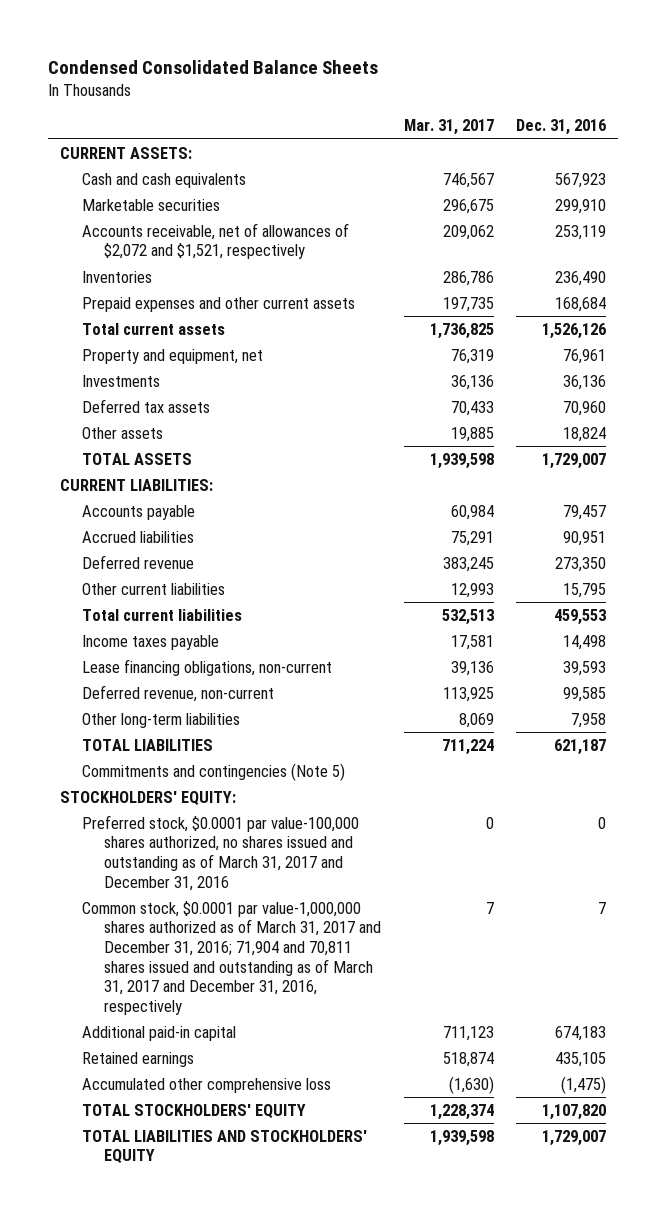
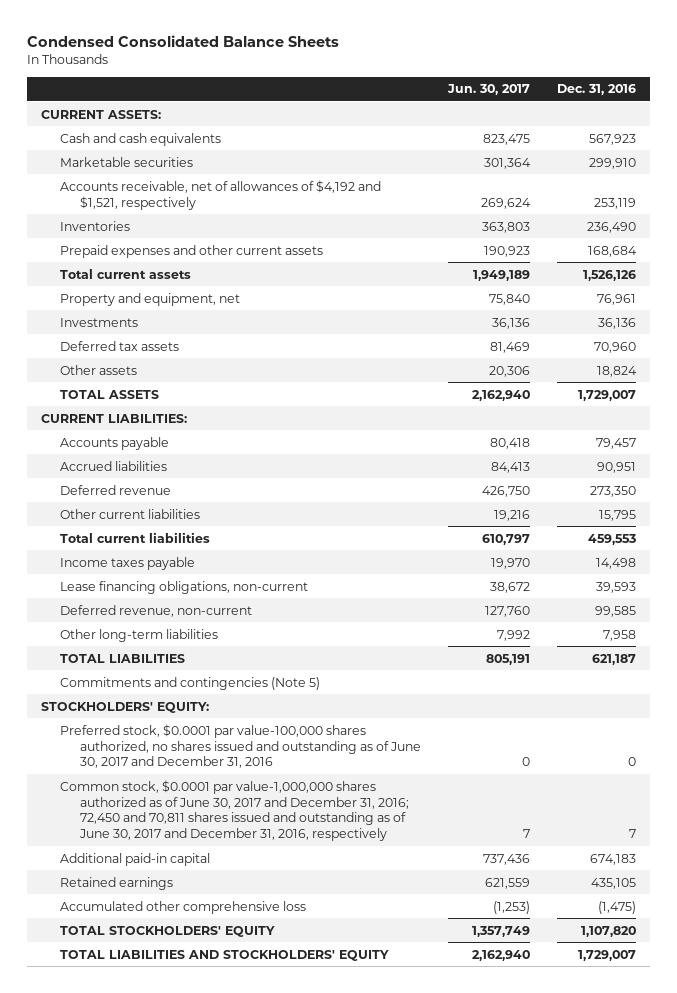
- | Mar. 31, 2017 | Dec. 31, 2016
+ | Jun. 30, 2017 | Dec. 31, 2016
- Accounts receivable, net of allowances of $2,072 and $1,521, respectively | 209,062 | 253,119
+ Accounts receivable, net of allowances of $4,192 and $1,521, respectively | 269,624 | 253,119
- Preferred stock, $0.0001 par value-100,000 shares authorized, no shares issued and outstanding as of March 31, 2017 and December 31, 2016 | 0 | 0
- Common stock, $0.0001 par value-1,000,000 shares authorized as of March 31, 2017 and December 31, 2016; 71,904 and 70,811 shares issued and outstanding as of March 31, 2017 and December 31, 2016, respectively | 7 | 7
+ Preferred stock, $0.0001 par value-100,000 shares authorized, no shares issued and outstanding as of June 30, 2017 and December 31, 2016 | 0 | 0
+ Common stock, $0.0001 par value-1,000,000 shares authorized as of June 30, 2017 and December 31, 2016; 72,450 and 70,811 shares issued and outstanding as of June 30, 2017 and December 31, 2016, respectively | 7 | 7

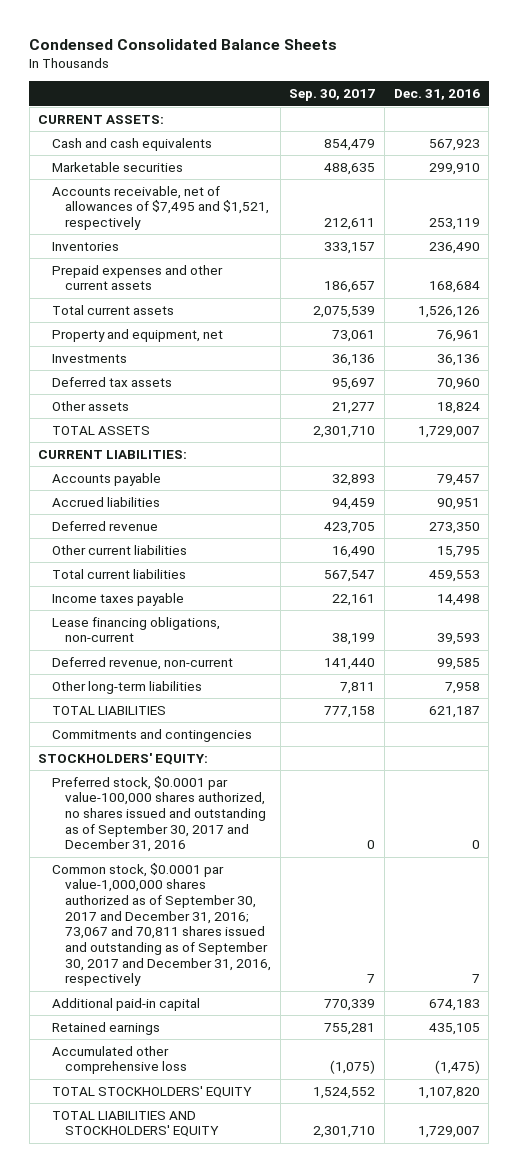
- | Jun. 30, 2017 | Dec. 31, 2016
+ | Sep. 30, 2017 | Dec. 31, 2016
- Accounts receivable, net of allowances of $4,192 and $1,521, respectively | 269,624 | 253,119
+ Accounts receivable, net of allowances of $7,495 and $1,521, respectively | 212,611 | 253,119
- Commitments and contingencies (Note 5)
+ Commitments and contingencies
- Preferred stock, $0.0001 par value-100,000 shares authorized, no shares issued and outstanding as of June 30, 2017 and December 31, 2016 | 0 | 0
- Common stock, $0.0001 par value-1,000,000 shares authorized as of June 30, 2017 and December 31, 2016; 72,450 and 70,811 shares issued and outstanding as of June 30, 2017 and December 31, 2016, respectively | 7 | 7
+ Preferred stock, $0.0001 par value-100,000 shares authorized, no shares issued and outstanding as of September 30, 2017 and December 31, 2016 | 0 | 0
+ Common stock, $0.0001 par value-1,000,000 shares authorized as of September 30, 2017 and December 31, 2016; 73,067 and 70,811 shares issued and outstanding as of September 30, 2017 and December 31, 2016, respectively | 7 | 7

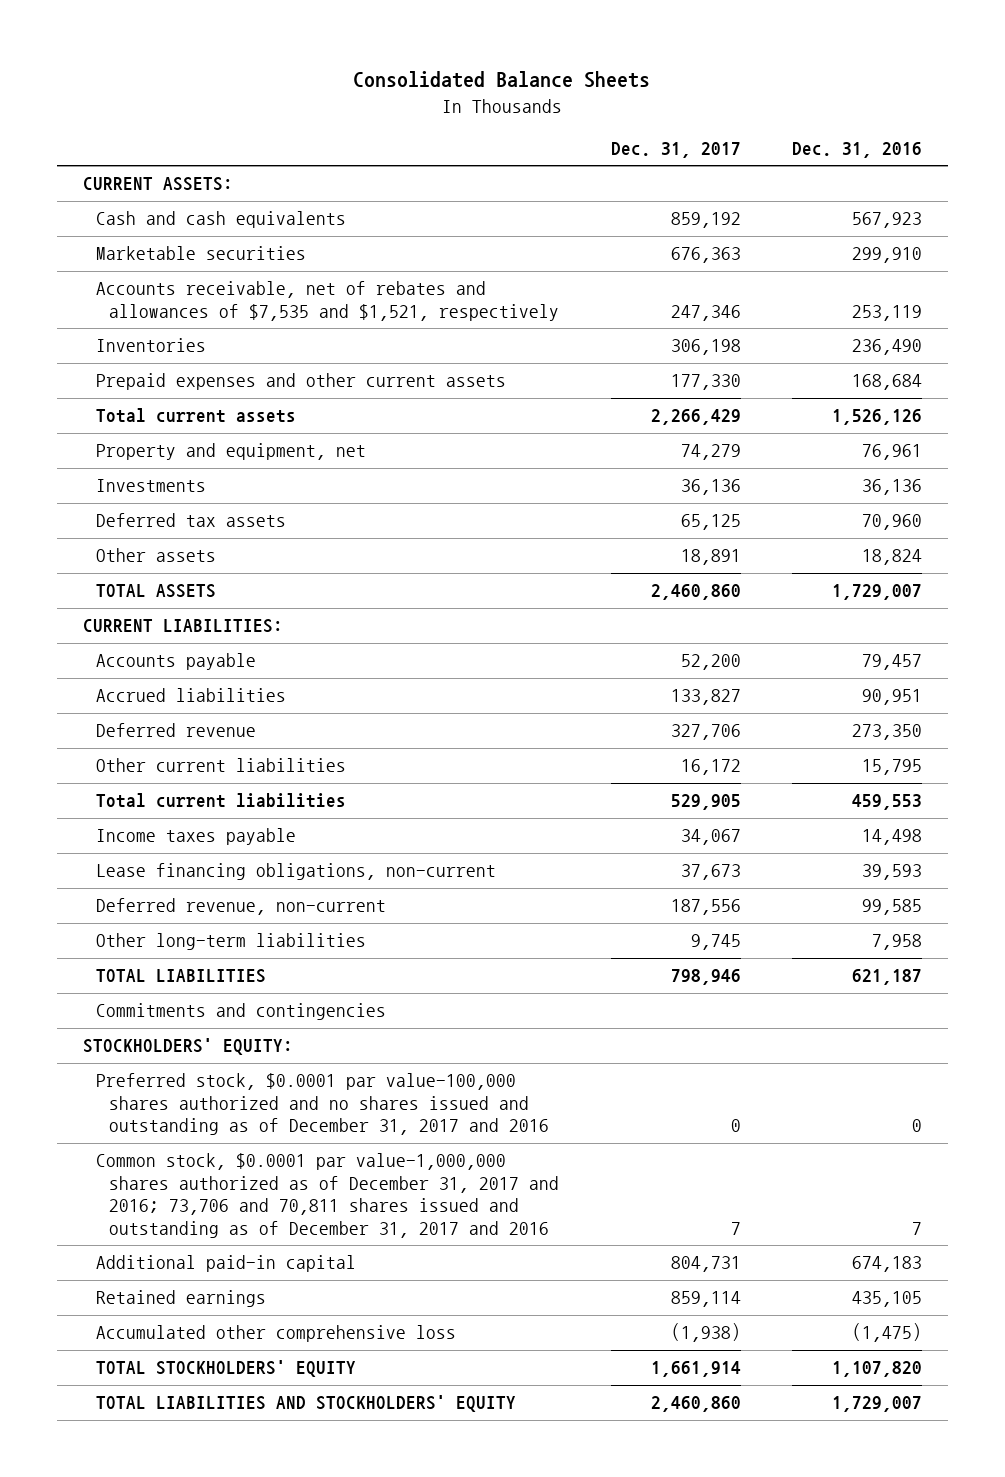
- Condensed Consolidated Balance Sheets
+ Consolidated Balance Sheets
- | Sep. 30, 2017 | Dec. 31, 2016
+ | Dec. 31, 2017 | Dec. 31, 2016
- Accounts receivable, net of allowances of $7,495 and $1,521, respectively | 212,611 | 253,119
+ Accounts receivable, net of rebates and allowances of $7,535 and $1,521, respectively | 247,346 | 253,119
- Preferred stock, $0.0001 par value-100,000 shares authorized, no shares issued and outstanding as of September 30, 2017 and December 31, 2016 | 0 | 0
- Common stock, $0.0001 par value-1,000,000 shares authorized as of September 30, 2017 and December 31, 2016; 73,067 and 70,811 shares issued and outstanding as of September 30, 2017 and December 31, 2016, respectively | 7 | 7
+ Preferred stock, $0.0001 par value-100,000 shares authorized and no shares issued and outstanding as of December 31, 2017 and 2016 | 0 | 0
+ Common stock, $0.0001 par value-1,000,000 shares authorized as of December 31, 2017 and 2016; 73,706 and 70,811 shares issued and outstanding as of December 31, 2017 and 2016 | 7 | 7

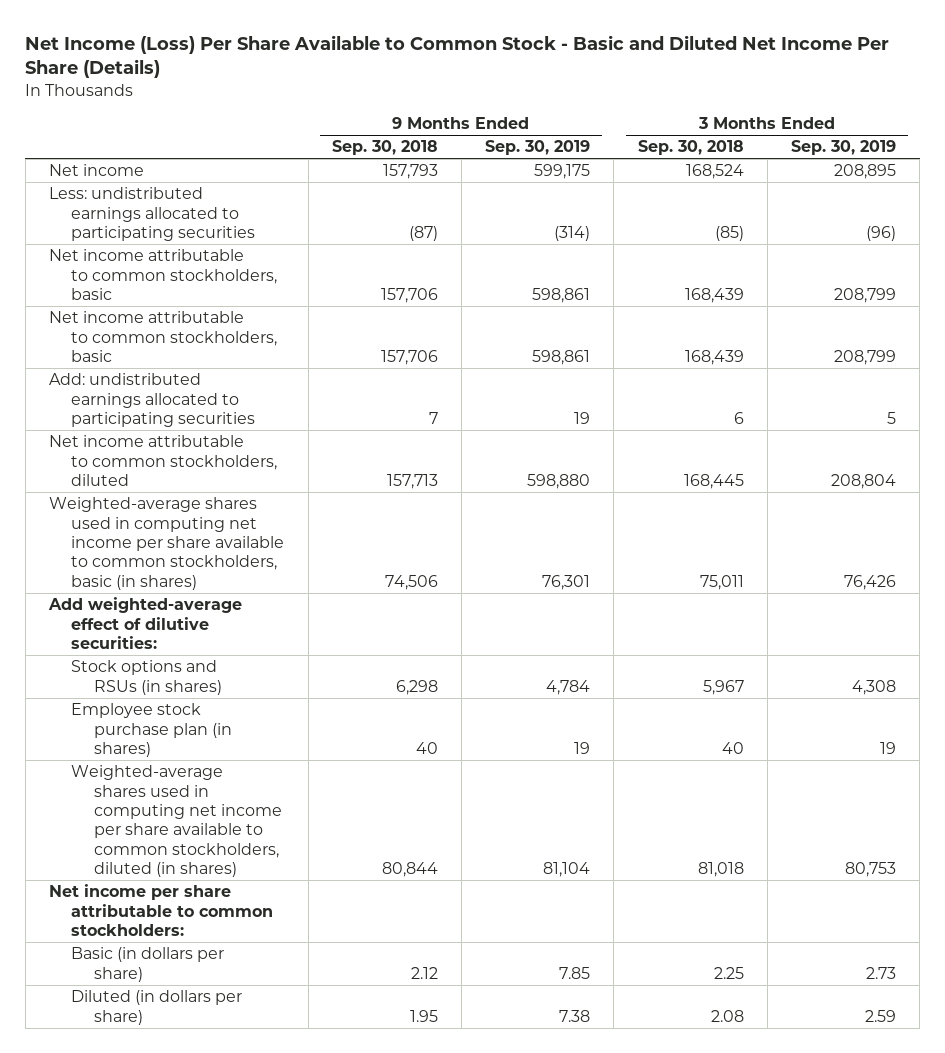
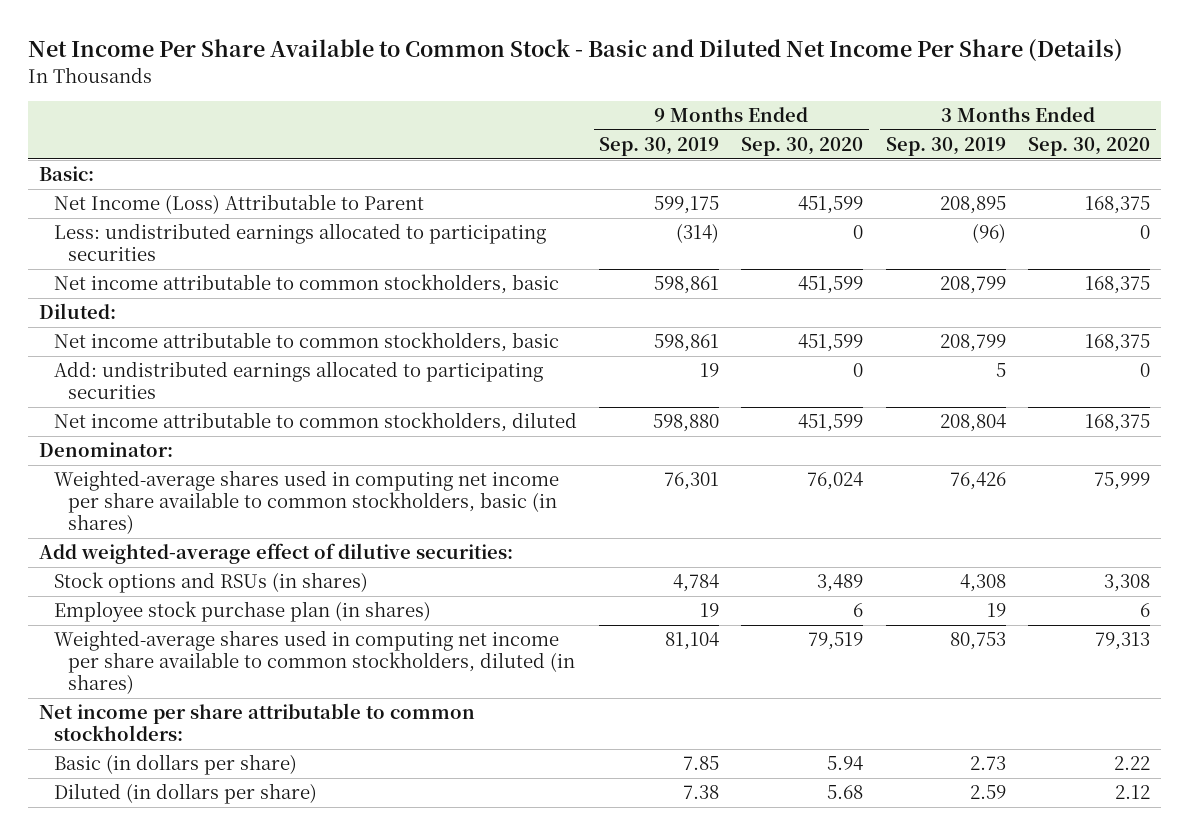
- Net Income (Loss) Per Share Available to Common Stock - Basic and Diluted Net Income Per Share (Details)
+ Net Income Per Share Available to Common Stock - Basic and Diluted Net Income Per Share (Details)
- | 9 Months Ended Sep. 30, 2018 | 9 Months Ended Sep. 30, 2019 | 3 Months Ended Sep. 30, 2018 | 3 Months Ended Sep. 30, 2019
+ | 9 Months Ended Sep. 30, 2019 | 9 Months Ended Sep. 30, 2020 | 3 Months Ended Sep. 30, 2019 | 3 Months Ended Sep. 30, 2020
- Net income | 157,793 | 599,175 | 168,524 | 208,895
+ Basic:
+ Net Income (Loss) Attributable to Parent | 599,175 | 451,599 | 208,895 | 168,375
+ Diluted:
+ Denominator:

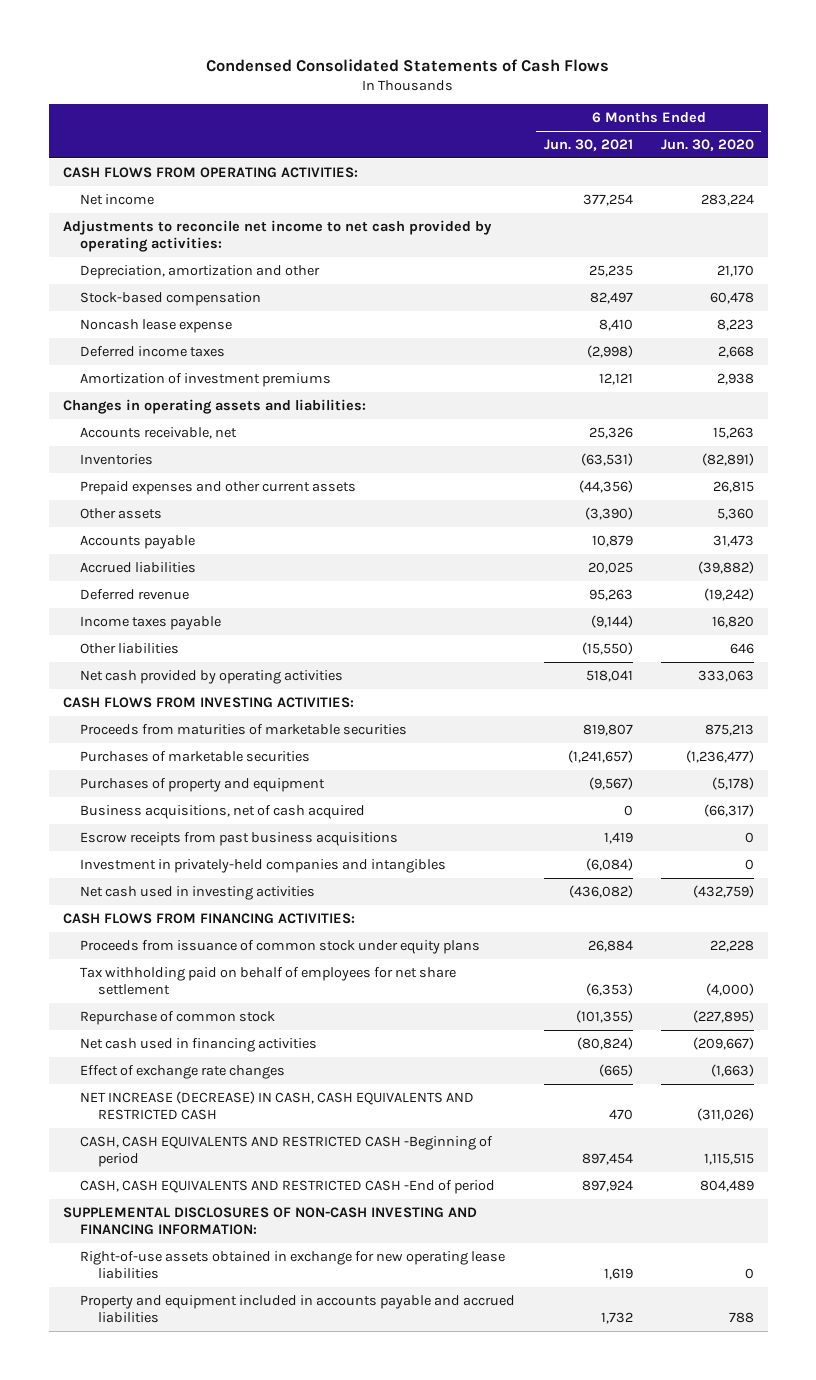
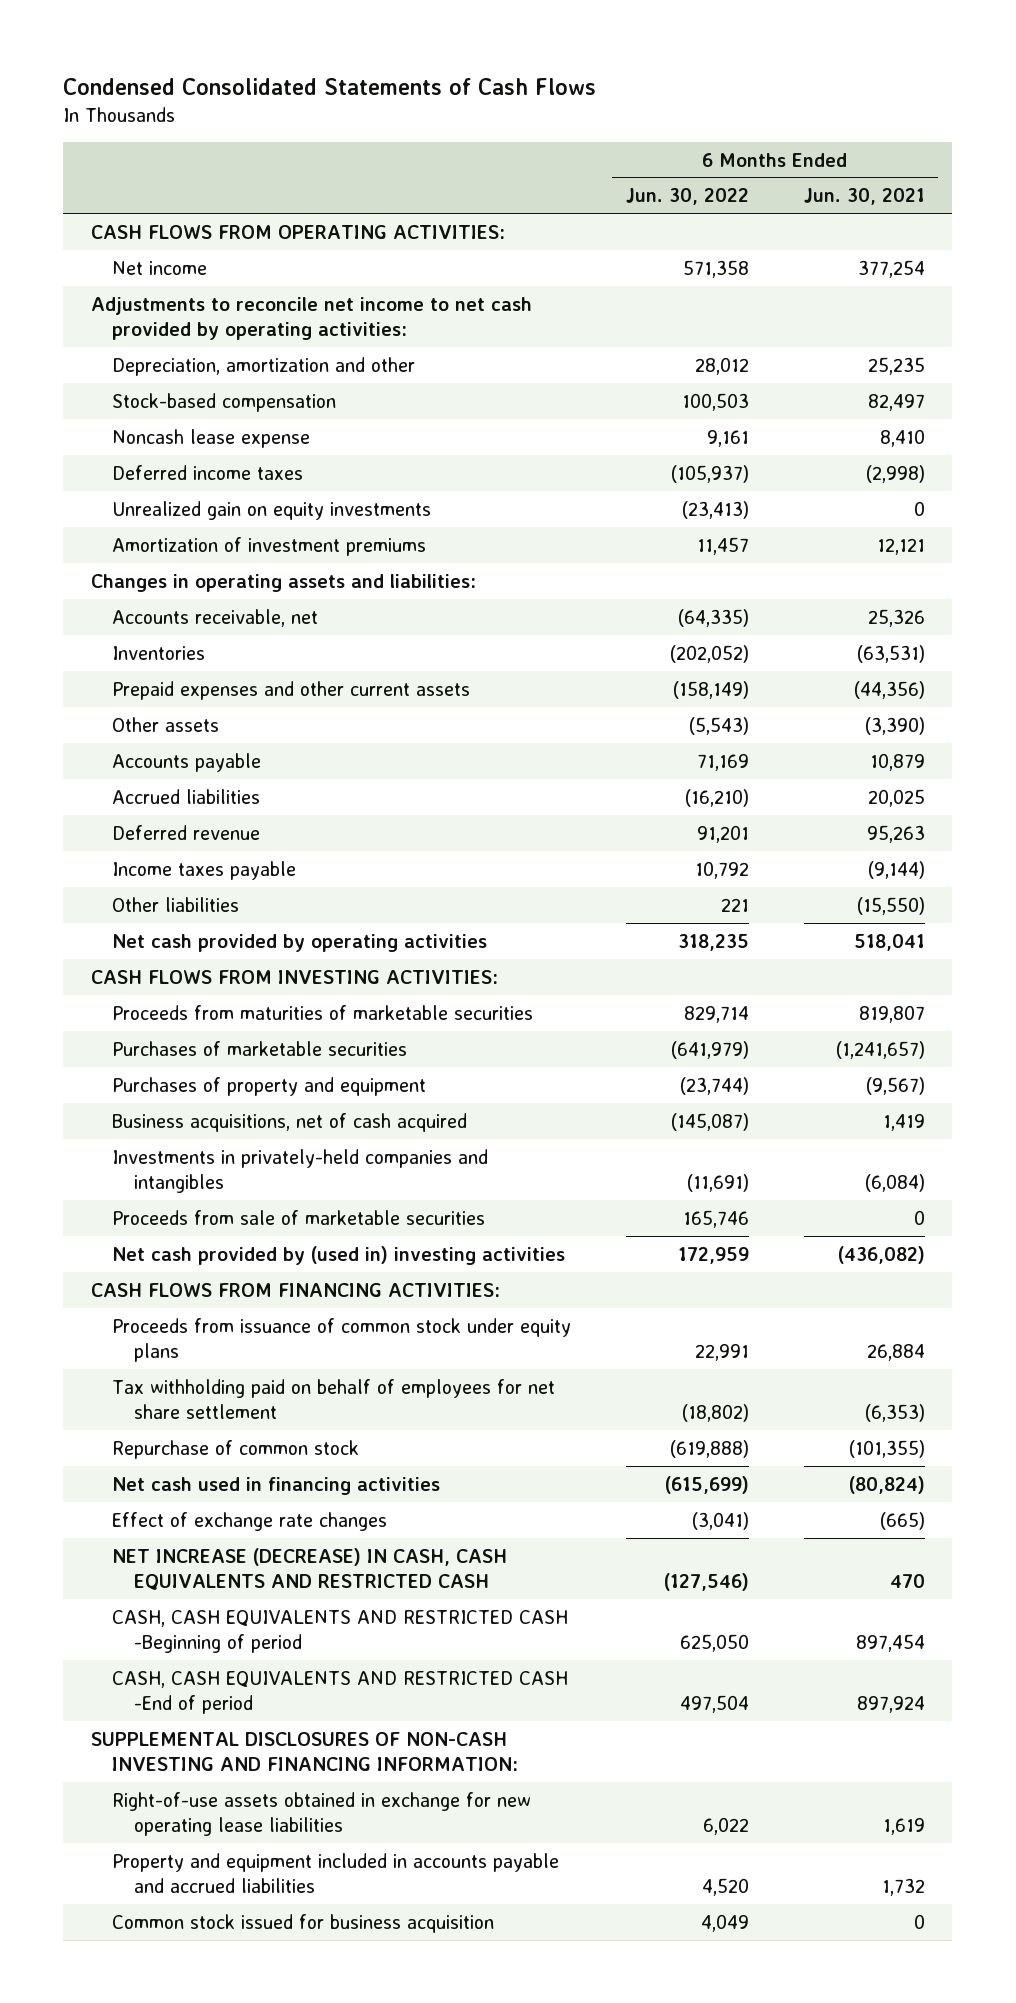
- | 6 Months Ended Jun. 30, 2021 | 6 Months Ended Jun. 30, 2020
+ | 6 Months Ended Jun. 30, 2022 | 6 Months Ended Jun. 30, 2021
+ Unrealized gain on equity investments | (23,413) | 0
- Business acquisitions, net of cash acquired | 0 | (66,317)
- Escrow receipts from past business acquisitions | 1,419 | 0
- Investment in privately-held companies and intangibles | (6,084) | 0
- Net cash used in investing activities | (436,082) | (432,759)
+ Business acquisitions, net of cash acquired | (145,087) | 1,419
+ Investments in privately-held companies and intangibles | (11,691) | (6,084)
+ Proceeds from sale of marketable securities | 165,746 | 0
+ Net cash provided by (used in) investing activities | 172,959 | (436,082)
+ Common stock issued for business acquisition | 4,049 | 0

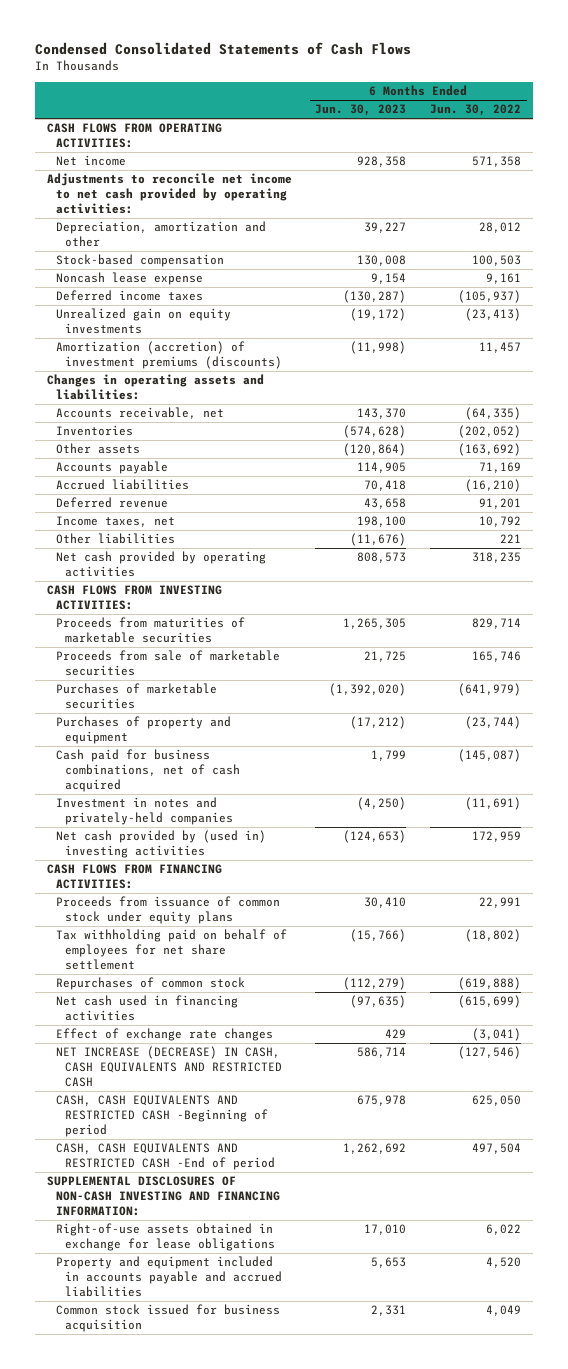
- | 6 Months Ended Jun. 30, 2022 | 6 Months Ended Jun. 30, 2021
+ | 6 Months Ended Jun. 30, 2023 | 6 Months Ended Jun. 30, 2022
- Amortization of investment premiums | 11,457 | 12,121
+ Amortization (accretion) of investment premiums (discounts) | (11,998) | 11,457
- Prepaid expenses and other current assets | (158,149) | (44,356)
- Other assets | (5,543) | (3,390)
+ Other assets | (120,864) | (163,692)
- Income taxes payable | 10,792 | (9,144)
+ Income taxes, net | 198,100 | 10,792
moved up: Proceeds from sale of marketable securities | 21,725 | 165,746
- Business acquisitions, net of cash acquired | (145,087) | 1,419
- Investments in privately-held companies and intangibles | (11,691) | (6,084)
+ Cash paid for business combinations, net of cash acquired | 1,799 | (145,087)
+ Investment in notes and privately-held companies | (4,250) | (11,691)
- Repurchase of common stock | (619,888) | (101,355)
+ Repurchases of common stock | (112,279) | (619,888)
- Right-of-use assets obtained in exchange for new operating lease liabilities | 6,022 | 1,619
+ Right-of-use assets obtained in exchange for lease obligations | 17,010 | 6,022

